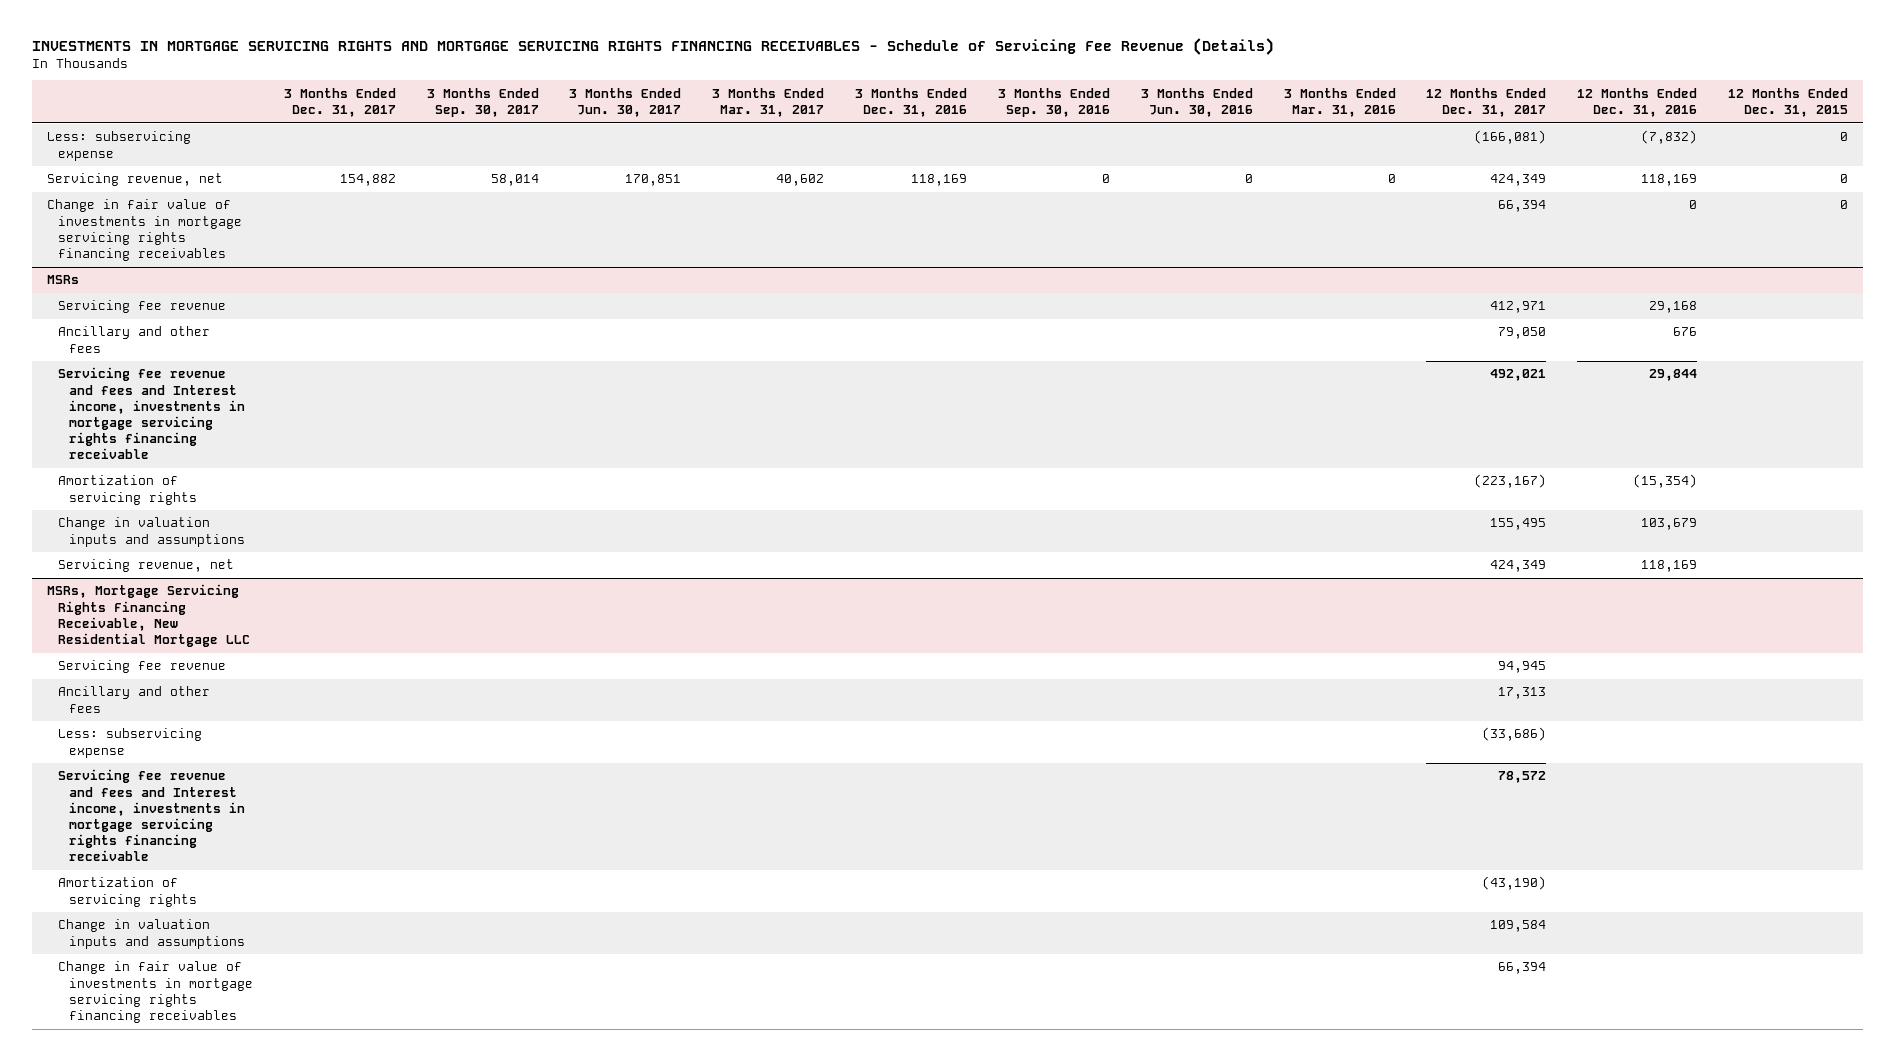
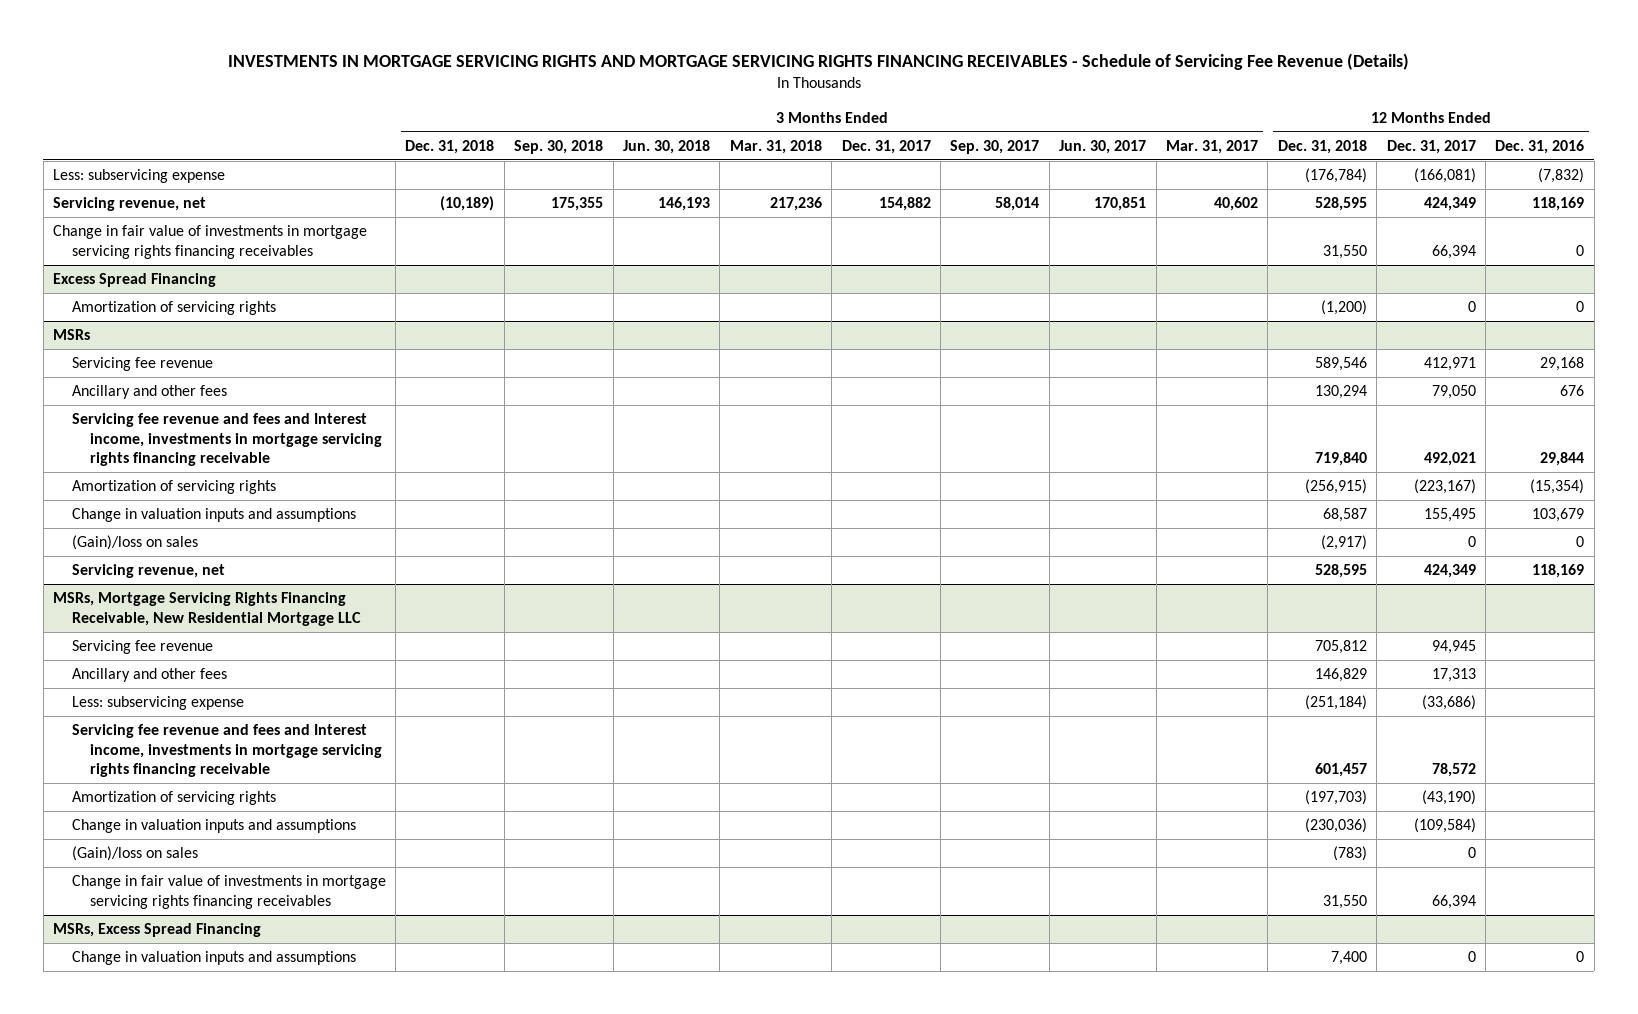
- | 3 Months Ended Dec. 31, 2017 | 3 Months Ended Sep. 30, 2017 | 3 Months Ended Jun. 30, 2017 | 3 Months Ended Mar. 31, 2017 | 3 Months Ended Dec. 31, 2016 | 3 Months Ended Sep. 30, 2016 | 3 Months Ended Jun. 30, 2016 | 3 Months Ended Mar. 31, 2016 | 12 Months Ended Dec. 31, 2017 | 12 Months Ended Dec. 31, 2016 | 12 Months Ended Dec. 31, 2015
+ | 3 Months Ended Dec. 31, 2018 | 3 Months Ended Sep. 30, 2018 | 3 Months Ended Jun. 30, 2018 | 3 Months Ended Mar. 31, 2018 | 3 Months Ended Dec. 31, 2017 | 3 Months Ended Sep. 30, 2017 | 3 Months Ended Jun. 30, 2017 | 3 Months Ended Mar. 31, 2017 | 12 Months Ended Dec. 31, 2018 | 12 Months Ended Dec. 31, 2017 | 12 Months Ended Dec. 31, 2016
+ Excess Spread Financing
+ Amortization of servicing rights | | | | | | | | | (1,200) | 0 | 0
@ MSRs
+ (Gain)/loss on sales | | | | | | | | | (2,917) | 0 | 0
@ MSRs, Mortgage Servicing Rights Financing Receivable, New Residential Mortgage LLC
- Change in valuation inputs and assumptions | | | | | | | | | 109,584 | |
+ Change in valuation inputs and assumptions | | | | | | | | | (230,036) | (109,584) |
+ (Gain)/loss on sales | | | | | | | | | (783) | 0 |
+ MSRs, Excess Spread Financing
+ Change in valuation inputs and assumptions | | | | | | | | | 7,400 | 0 | 0

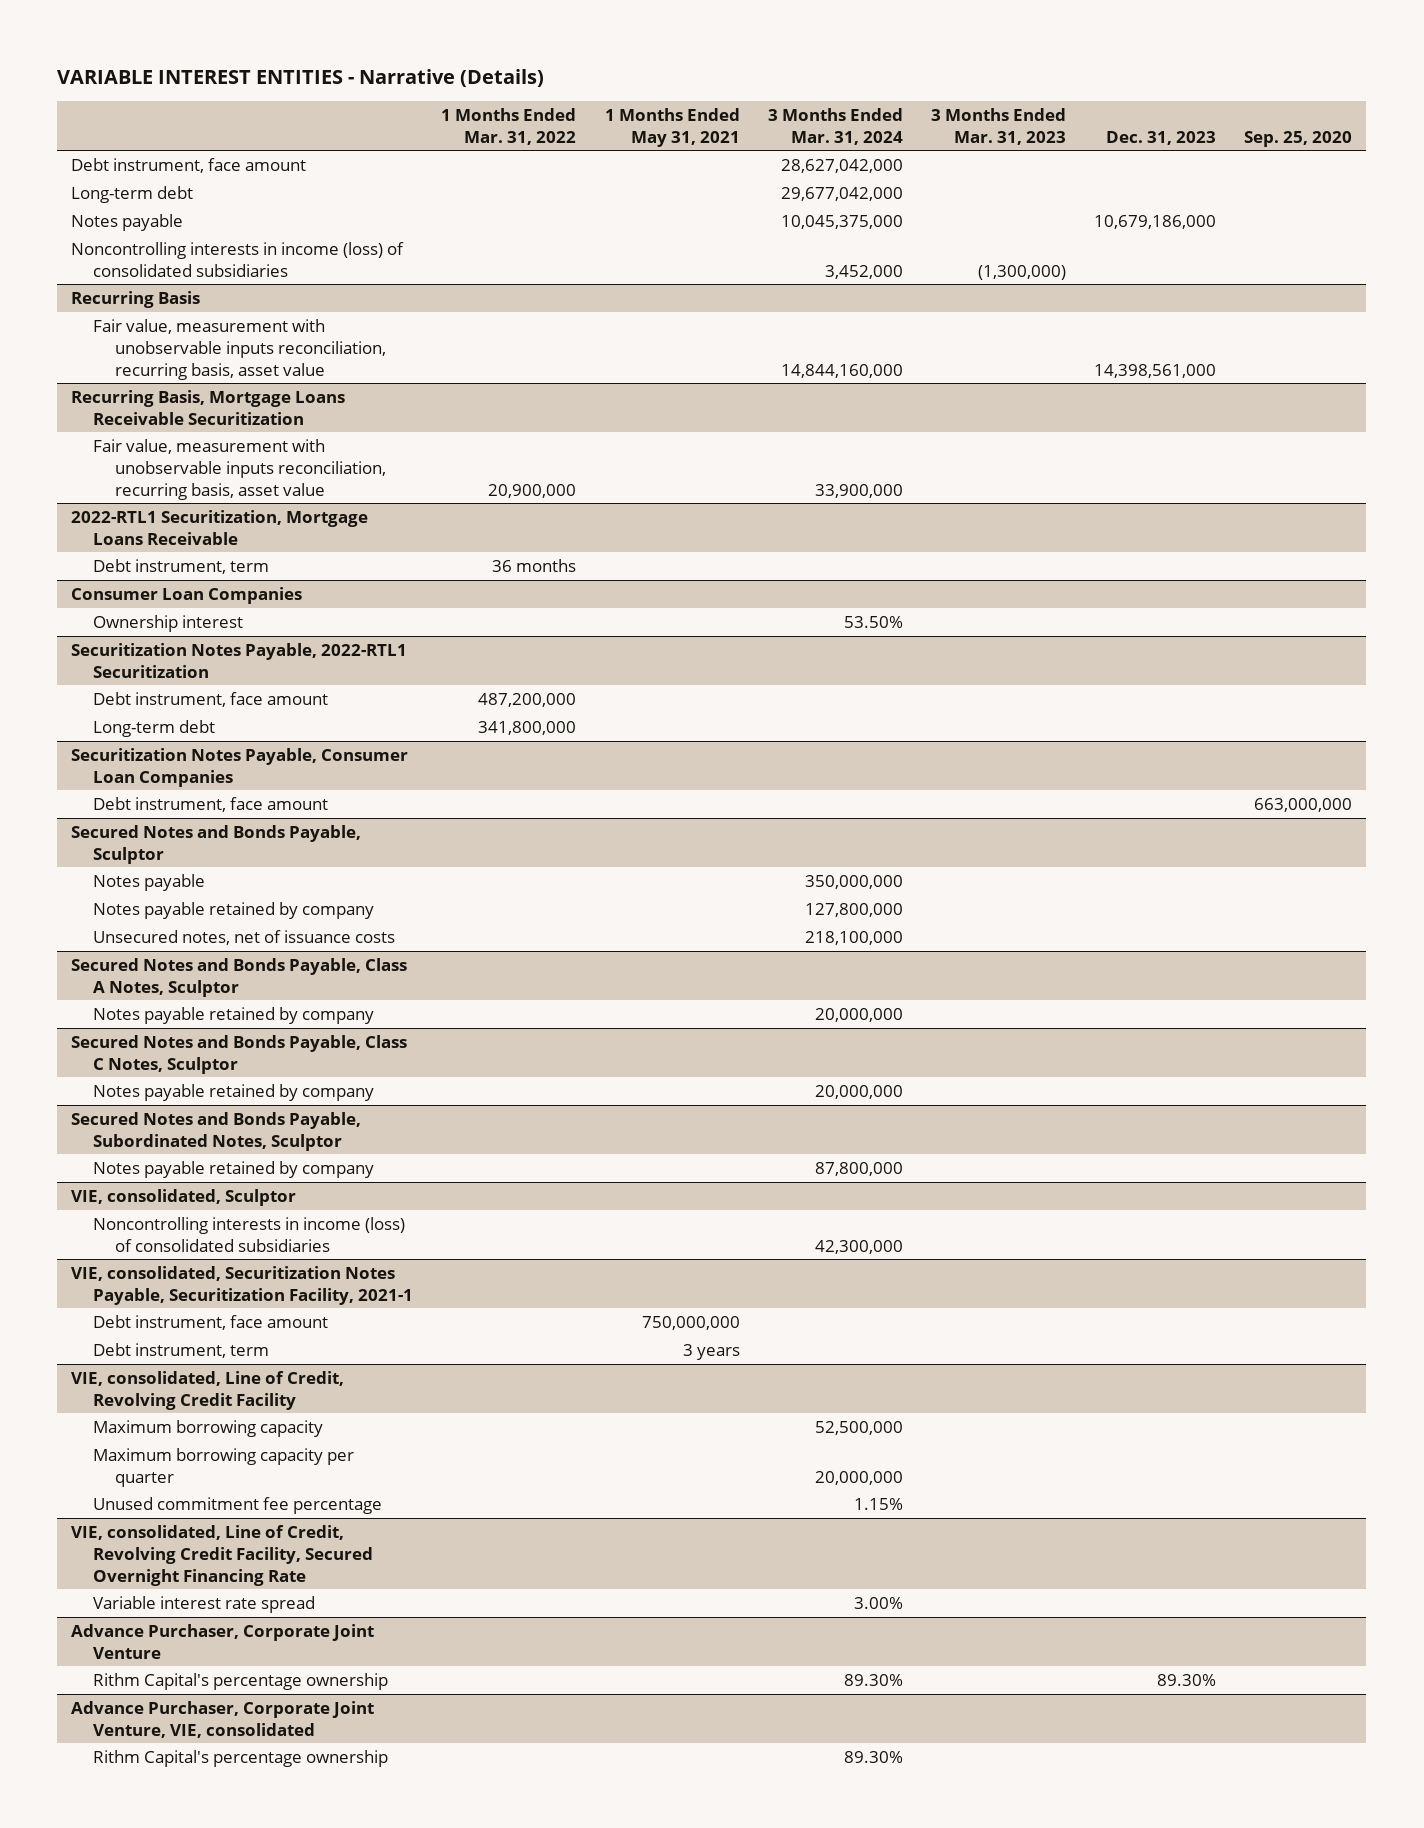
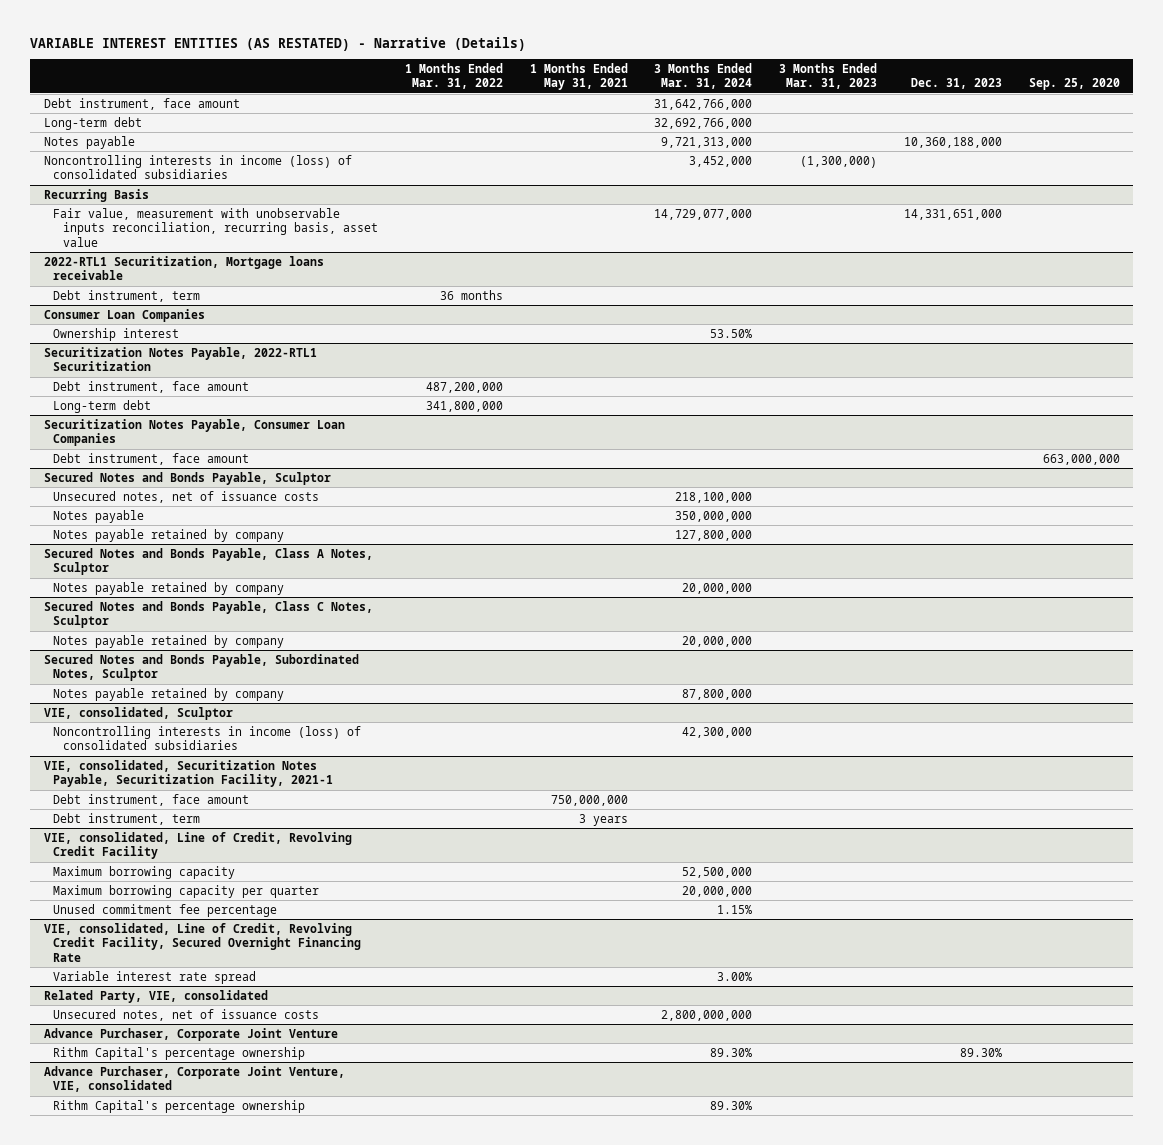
- VARIABLE INTEREST ENTITIES - Narrative (Details)
+ VARIABLE INTEREST ENTITIES (AS RESTATED) - Narrative (Details)
- Debt instrument, face amount | | | 28,627,042,000 | | |
- Long-term debt | | | 29,677,042,000 | | |
- Notes payable | | | 10,045,375,000 | | 10,679,186,000 |
+ Debt instrument, face amount | | | 31,642,766,000 | | |
+ Long-term debt | | | 32,692,766,000 | | |
+ Notes payable | | | 9,721,313,000 | | 10,360,188,000 |
@ Recurring Basis
- Fair value, measurement with unobservable inputs reconciliation, recurring basis, asset value | | | 14,844,160,000 | | 14,398,561,000 |
- Recurring Basis, Mortgage Loans Receivable Securitization
- Fair value, measurement with unobservable inputs reconciliation, recurring basis, asset value | 20,900,000 | | 33,900,000 | | |
- 2022-RTL1 Securitization, Mortgage Loans Receivable
@ Recurring Basis
+ Fair value, measurement with unobservable inputs reconciliation, recurring basis, asset value | | | 14,729,077,000 | | 14,331,651,000 |
+ 2022-RTL1 Securitization, Mortgage loans receivable
@ Secured Notes and Bonds Payable, Sculptor
moved up: Unsecured notes, net of issuance costs | | | 218,100,000 | | |
+ Related Party, VIE, consolidated
+ Unsecured notes, net of issuance costs | | | 2,800,000,000 | | |

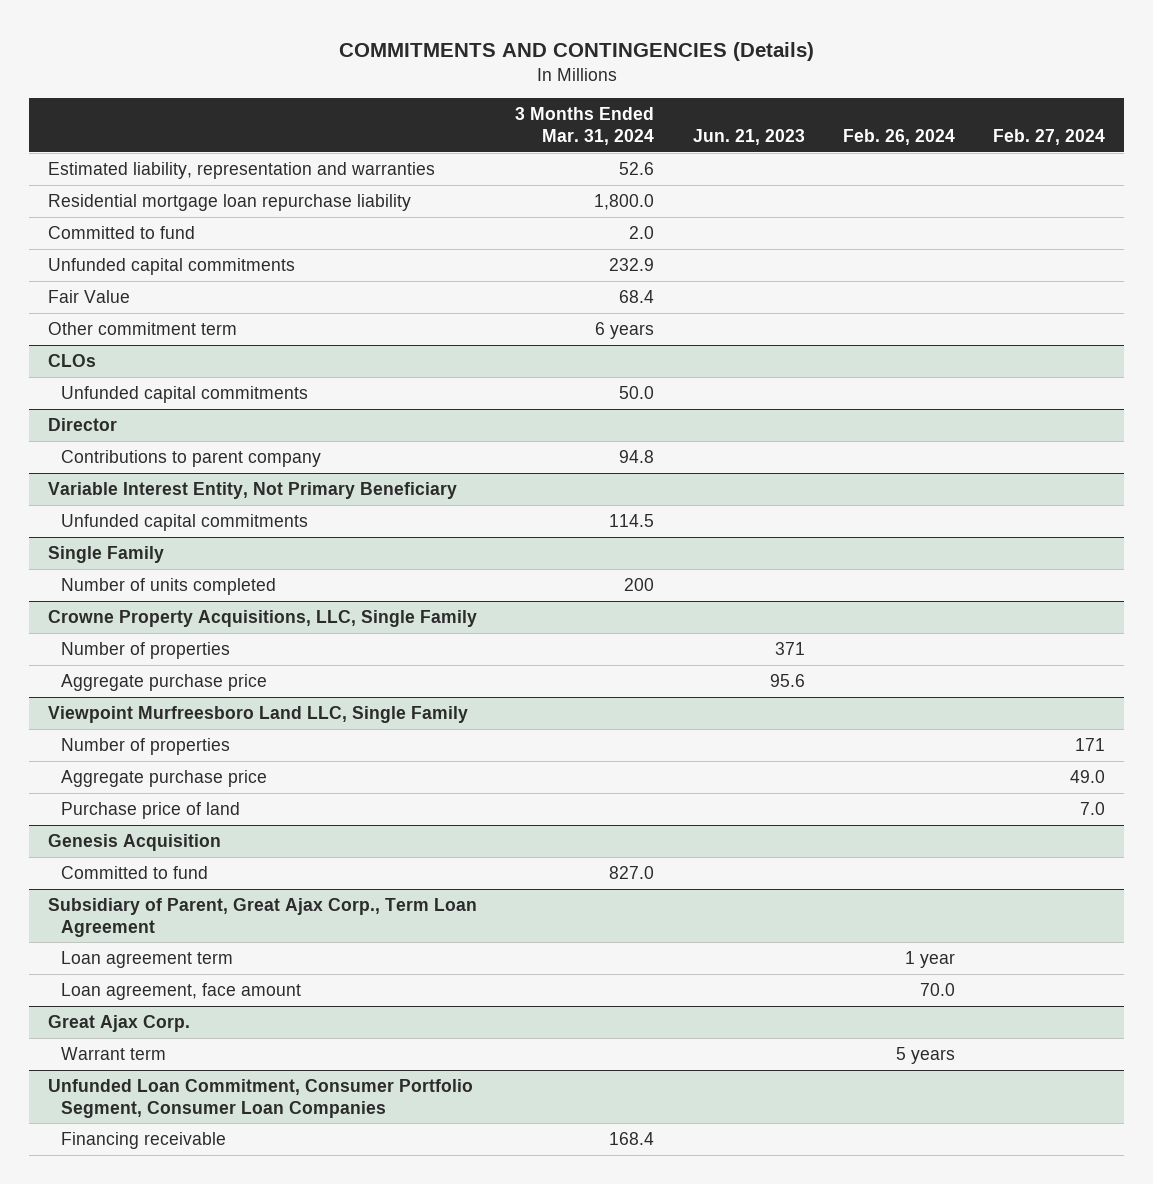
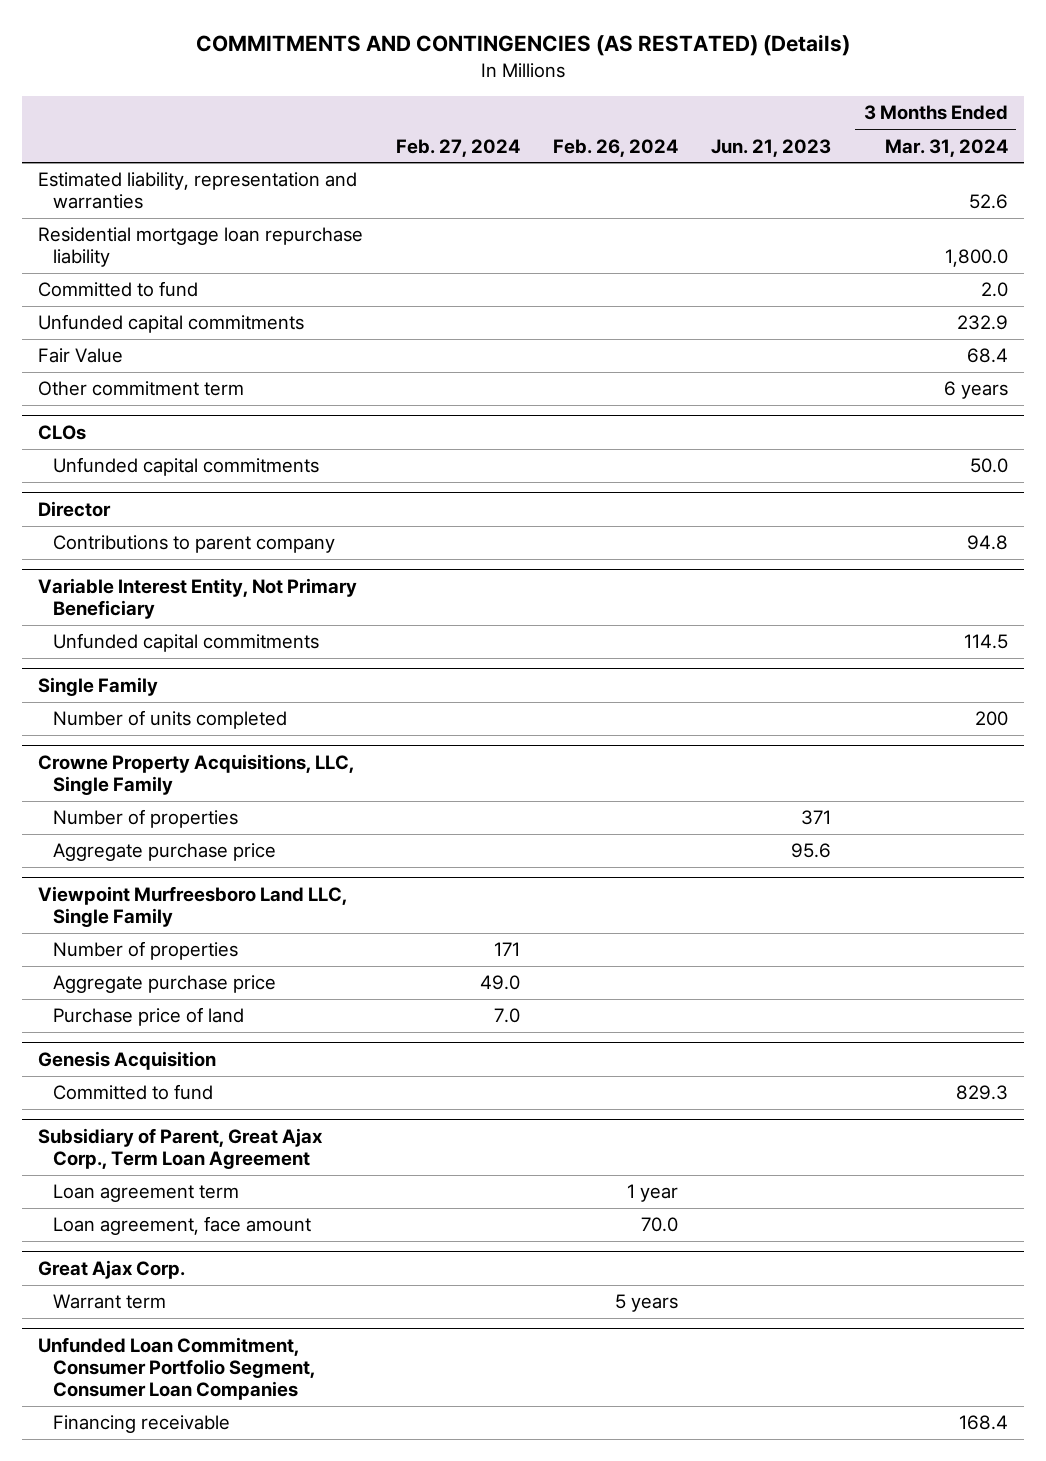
- COMMITMENTS AND CONTINGENCIES (Details)
+ COMMITMENTS AND CONTINGENCIES (AS RESTATED) (Details)
- | 3 Months Ended Mar. 31, 2024 | Jun. 21, 2023 | Feb. 26, 2024 | Feb. 27, 2024
+ | Feb. 27, 2024 | Feb. 26, 2024 | Jun. 21, 2023 | 3 Months Ended Mar. 31, 2024
@ Genesis Acquisition
- Committed to fund | 827.0 | | |
+ Committed to fund | | | | 829.3

